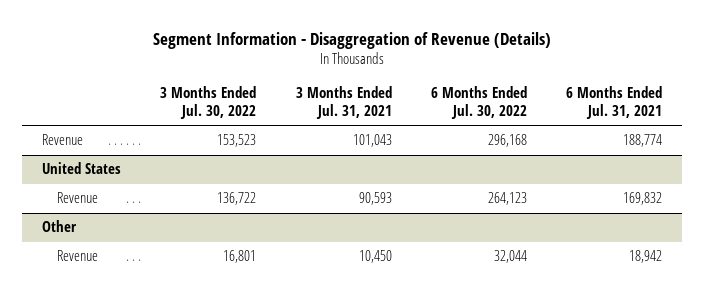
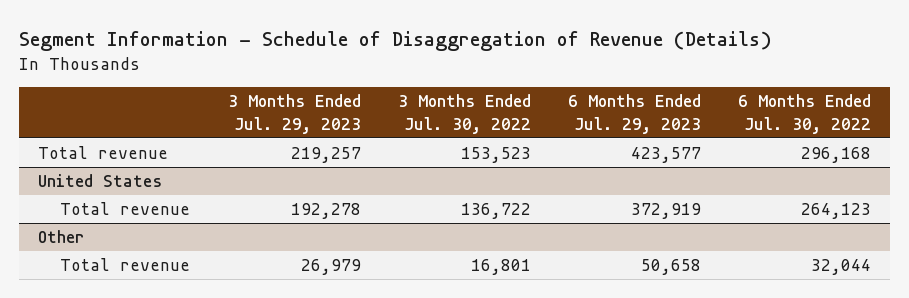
- Segment Information - Disaggregation of Revenue (Details)
+ Segment Information - Schedule of Disaggregation of Revenue (Details)
- | 3 Months Ended Jul. 30, 2022 | 3 Months Ended Jul. 31, 2021 | 6 Months Ended Jul. 30, 2022 | 6 Months Ended Jul. 31, 2021
+ | 3 Months Ended Jul. 29, 2023 | 3 Months Ended Jul. 30, 2022 | 6 Months Ended Jul. 29, 2023 | 6 Months Ended Jul. 30, 2022
- Revenue | 153,523 | 101,043 | 296,168 | 188,774
+ Total revenue | 219,257 | 153,523 | 423,577 | 296,168
@ United States
- Revenue | 136,722 | 90,593 | 264,123 | 169,832
+ Total revenue | 192,278 | 136,722 | 372,919 | 264,123
@ Other
- Revenue | 16,801 | 10,450 | 32,044 | 18,942
+ Total revenue | 26,979 | 16,801 | 50,658 | 32,044

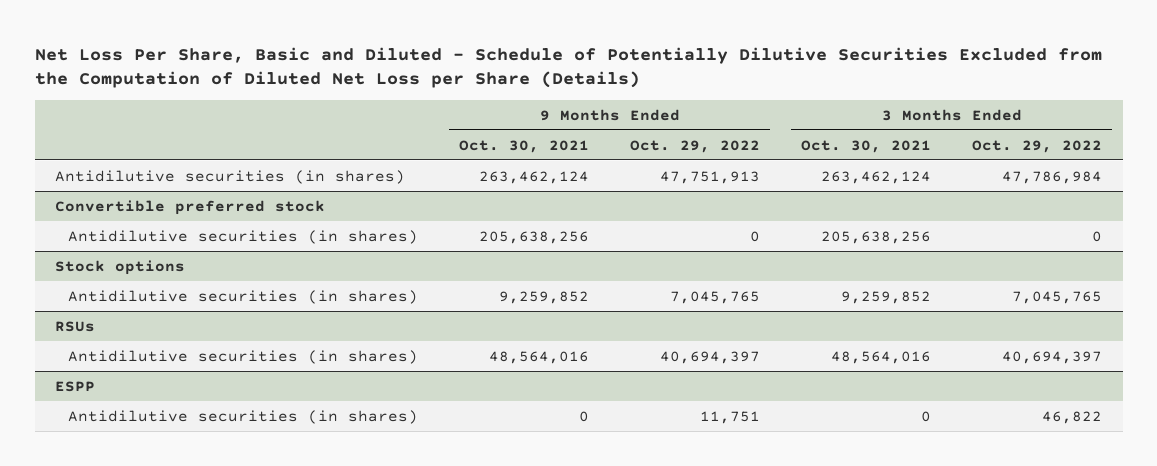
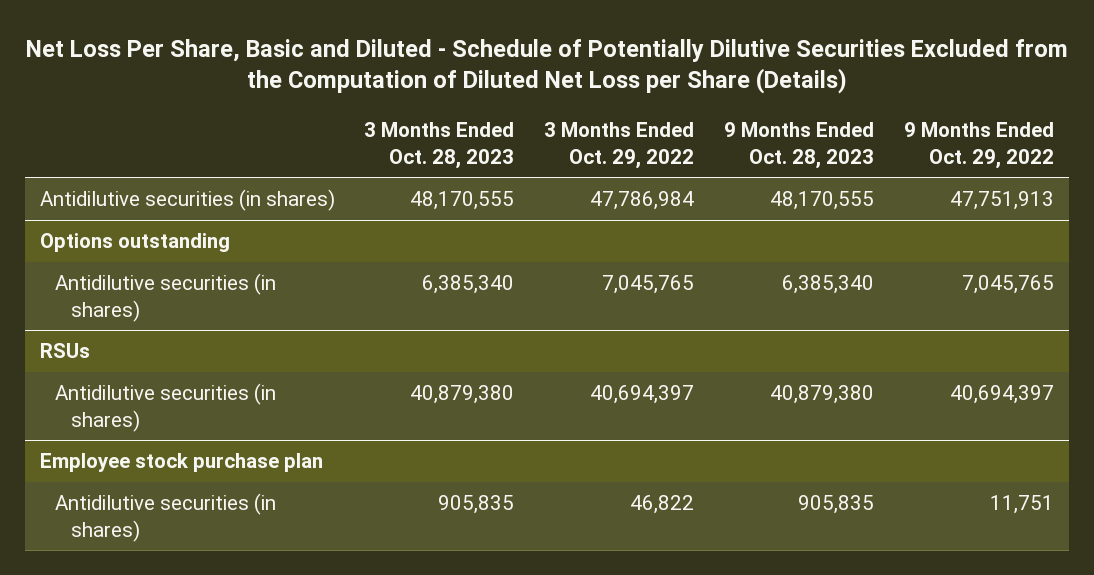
- | 9 Months Ended Oct. 30, 2021 | 9 Months Ended Oct. 29, 2022 | 3 Months Ended Oct. 30, 2021 | 3 Months Ended Oct. 29, 2022
+ | 3 Months Ended Oct. 28, 2023 | 3 Months Ended Oct. 29, 2022 | 9 Months Ended Oct. 28, 2023 | 9 Months Ended Oct. 29, 2022
- Convertible preferred stock
- Antidilutive securities (in shares) | 205,638,256 | 0 | 205,638,256 | 0
- Stock options
+ Options outstanding
- ESPP
+ Employee stock purchase plan

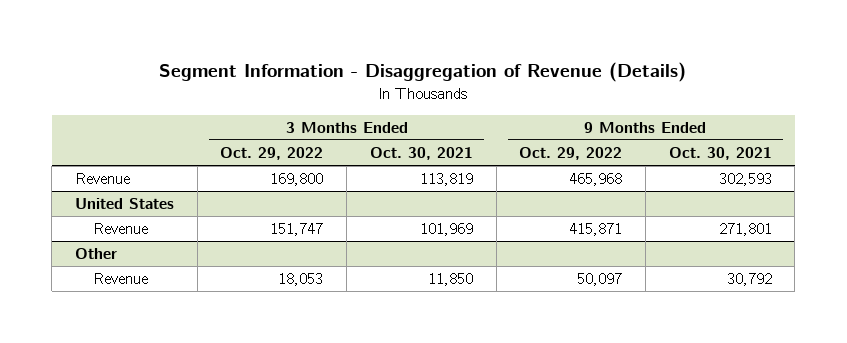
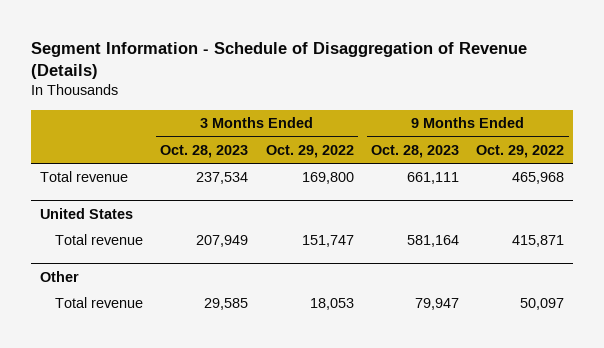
- Segment Information - Disaggregation of Revenue (Details)
+ Segment Information - Schedule of Disaggregation of Revenue (Details)
- | 3 Months Ended Oct. 29, 2022 | 3 Months Ended Oct. 30, 2021 | 9 Months Ended Oct. 29, 2022 | 9 Months Ended Oct. 30, 2021
+ | 3 Months Ended Oct. 28, 2023 | 3 Months Ended Oct. 29, 2022 | 9 Months Ended Oct. 28, 2023 | 9 Months Ended Oct. 29, 2022
- Revenue | 169,800 | 113,819 | 465,968 | 302,593
+ Total revenue | 237,534 | 169,800 | 661,111 | 465,968
@ United States
- Revenue | 151,747 | 101,969 | 415,871 | 271,801
+ Total revenue | 207,949 | 151,747 | 581,164 | 415,871
@ Other
- Revenue | 18,053 | 11,850 | 50,097 | 30,792
+ Total revenue | 29,585 | 18,053 | 79,947 | 50,097

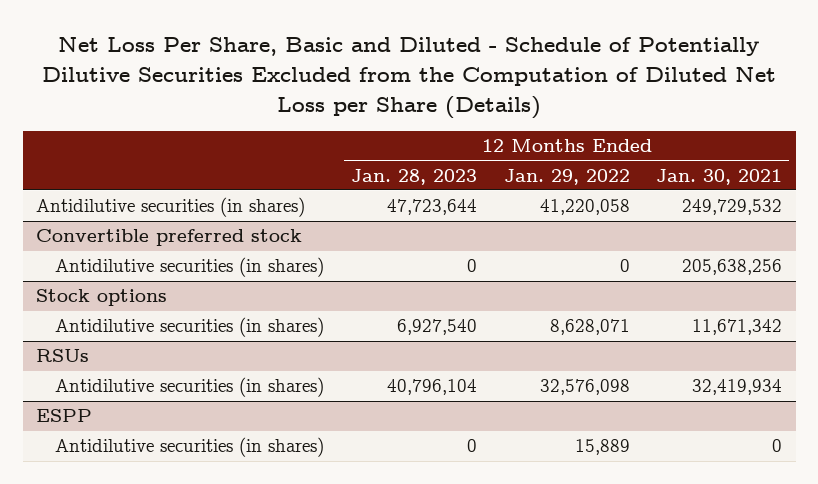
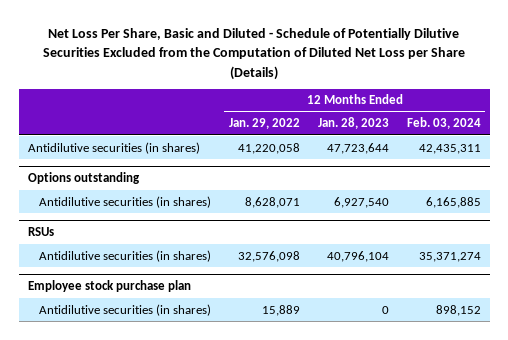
- | 12 Months Ended Jan. 28, 2023 | 12 Months Ended Jan. 29, 2022 | 12 Months Ended Jan. 30, 2021
+ | 12 Months Ended Jan. 29, 2022 | 12 Months Ended Jan. 28, 2023 | 12 Months Ended Feb. 03, 2024
- Convertible preferred stock
- Antidilutive securities (in shares) | 0 | 0 | 205,638,256
- Stock options
+ Options outstanding
- ESPP
+ Employee stock purchase plan

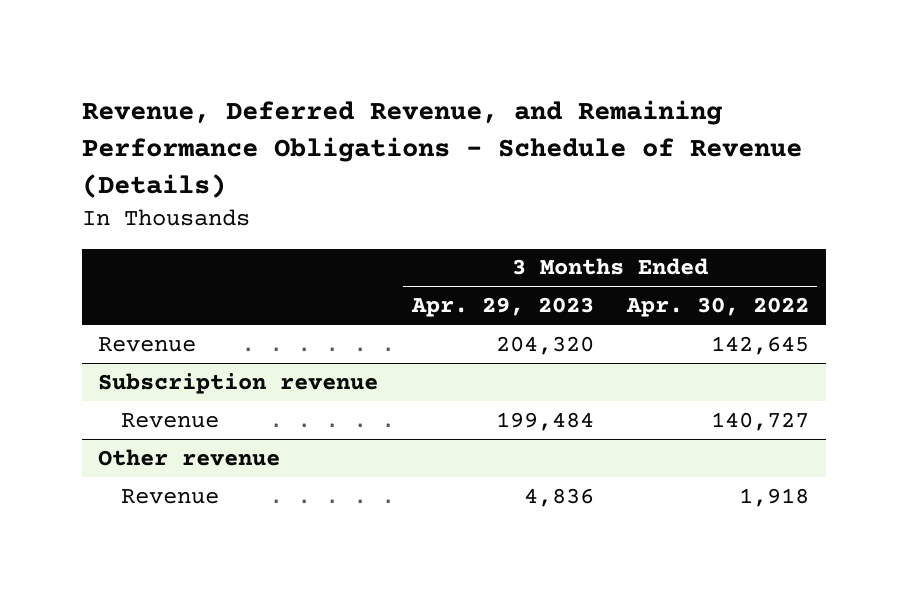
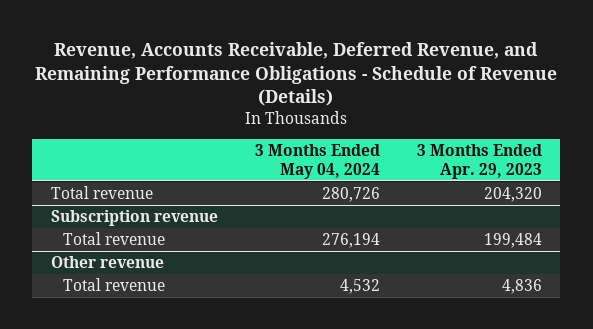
- Revenue, Deferred Revenue, and Remaining Performance Obligations - Schedule of Revenue (Details)
+ Revenue, Accounts Receivable, Deferred Revenue, and Remaining Performance Obligations - Schedule of Revenue (Details)
- | 3 Months Ended Apr. 29, 2023 | 3 Months Ended Apr. 30, 2022
+ | 3 Months Ended May 04, 2024 | 3 Months Ended Apr. 29, 2023
- Revenue | 204,320 | 142,645
+ Total revenue | 280,726 | 204,320
@ Subscription revenue
- Revenue | 199,484 | 140,727
+ Total revenue | 276,194 | 199,484
@ Other revenue
- Revenue | 4,836 | 1,918
+ Total revenue | 4,532 | 4,836

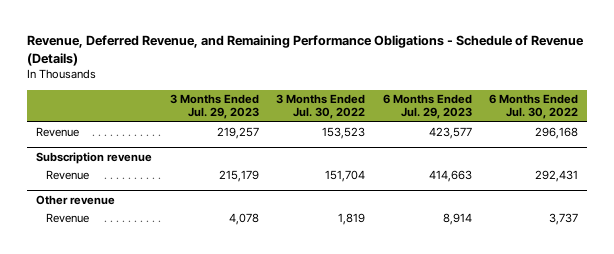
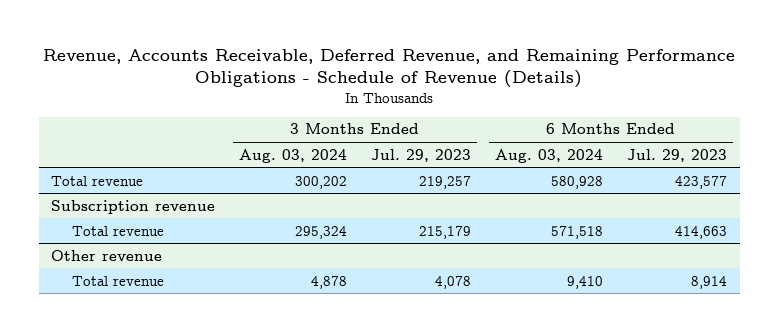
- Revenue, Deferred Revenue, and Remaining Performance Obligations - Schedule of Revenue (Details)
+ Revenue, Accounts Receivable, Deferred Revenue, and Remaining Performance Obligations - Schedule of Revenue (Details)
- | 3 Months Ended Jul. 29, 2023 | 3 Months Ended Jul. 30, 2022 | 6 Months Ended Jul. 29, 2023 | 6 Months Ended Jul. 30, 2022
+ | 3 Months Ended Aug. 03, 2024 | 3 Months Ended Jul. 29, 2023 | 6 Months Ended Aug. 03, 2024 | 6 Months Ended Jul. 29, 2023
- Revenue | 219,257 | 153,523 | 423,577 | 296,168
+ Total revenue | 300,202 | 219,257 | 580,928 | 423,577
@ Subscription revenue
- Revenue | 215,179 | 151,704 | 414,663 | 292,431
+ Total revenue | 295,324 | 215,179 | 571,518 | 414,663
@ Other revenue
- Revenue | 4,078 | 1,819 | 8,914 | 3,737
+ Total revenue | 4,878 | 4,078 | 9,410 | 8,914

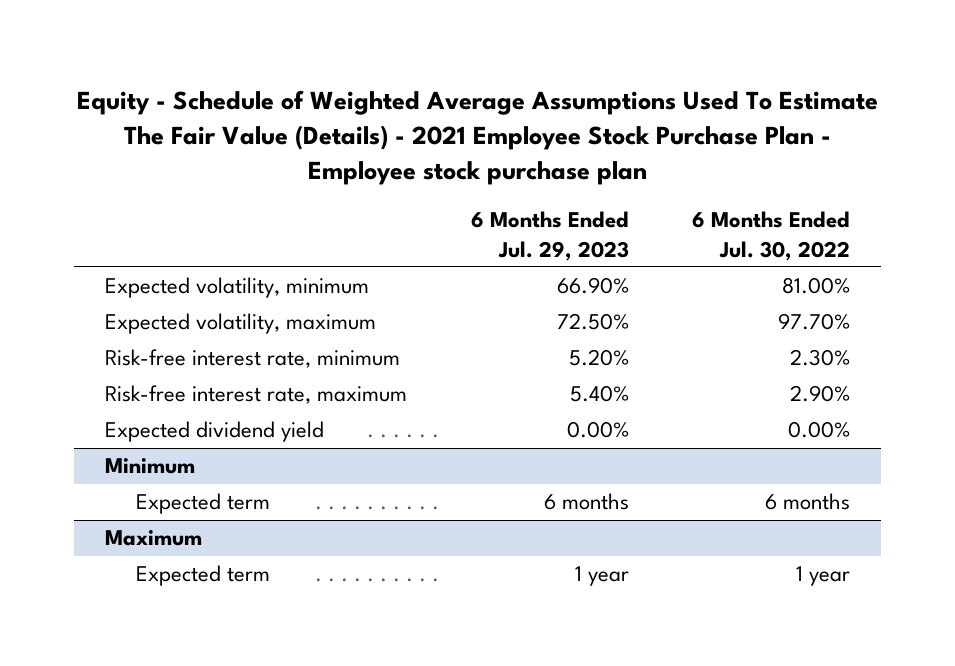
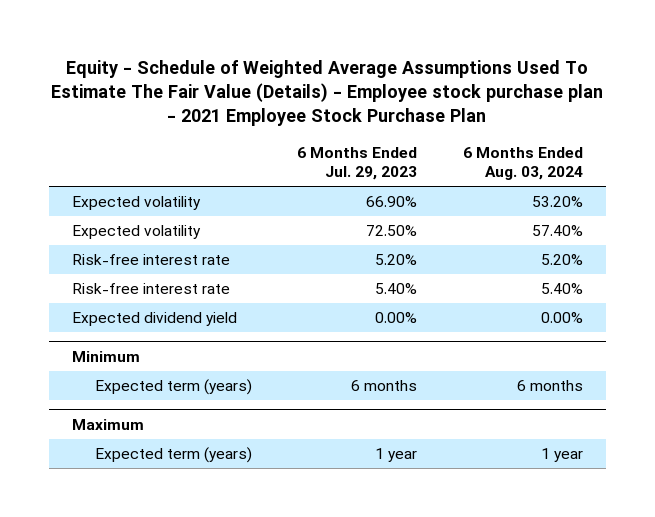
- Equity - Schedule of Weighted Average Assumptions Used To Estimate The Fair Value (Details) - 2021 Employee Stock Purchase Plan - Employee stock purchase plan
+ Equity - Schedule of Weighted Average Assumptions Used To Estimate The Fair Value (Details) - Employee stock purchase plan - 2021 Employee Stock Purchase Plan
- | 6 Months Ended Jul. 29, 2023 | 6 Months Ended Jul. 30, 2022
+ | 6 Months Ended Jul. 29, 2023 | 6 Months Ended Aug. 03, 2024
- Expected volatility, minimum | 66.90% | 81.00%
- Expected volatility, maximum | 72.50% | 97.70%
- Risk-free interest rate, minimum | 5.20% | 2.30%
- Risk-free interest rate, maximum | 5.40% | 2.90%
+ Expected volatility | 66.90% | 53.20%
+ Expected volatility | 72.50% | 57.40%
+ Risk-free interest rate | 5.20% | 5.20%
+ Risk-free interest rate | 5.40% | 5.40%
@ Minimum
- Expected term | 6 months | 6 months
+ Expected term (years) | 6 months | 6 months
@ Maximum
- Expected term | 1 year | 1 year
+ Expected term (years) | 1 year | 1 year

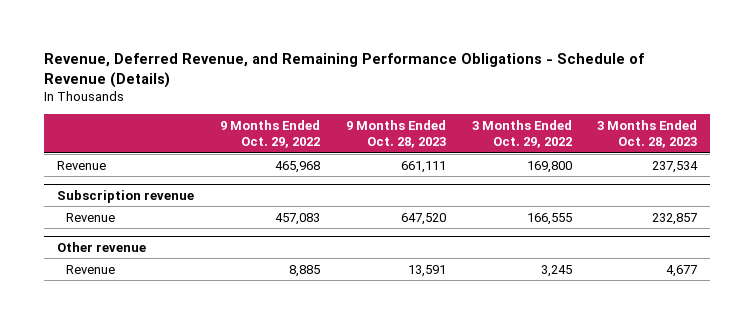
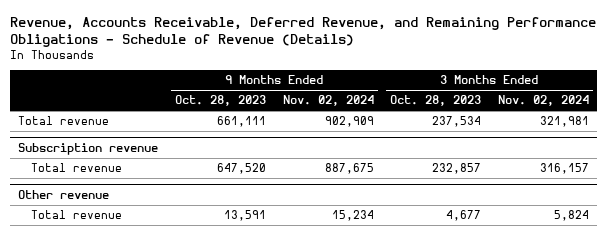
- Revenue, Deferred Revenue, and Remaining Performance Obligations - Schedule of Revenue (Details)
+ Revenue, Accounts Receivable, Deferred Revenue, and Remaining Performance Obligations - Schedule of Revenue (Details)
- | 9 Months Ended Oct. 29, 2022 | 9 Months Ended Oct. 28, 2023 | 3 Months Ended Oct. 29, 2022 | 3 Months Ended Oct. 28, 2023
+ | 9 Months Ended Oct. 28, 2023 | 9 Months Ended Nov. 02, 2024 | 3 Months Ended Oct. 28, 2023 | 3 Months Ended Nov. 02, 2024
- Revenue | 465,968 | 661,111 | 169,800 | 237,534
+ Total revenue | 661,111 | 902,909 | 237,534 | 321,981
@ Subscription revenue
- Revenue | 457,083 | 647,520 | 166,555 | 232,857
+ Total revenue | 647,520 | 887,675 | 232,857 | 316,157
@ Other revenue
- Revenue | 8,885 | 13,591 | 3,245 | 4,677
+ Total revenue | 13,591 | 15,234 | 4,677 | 5,824

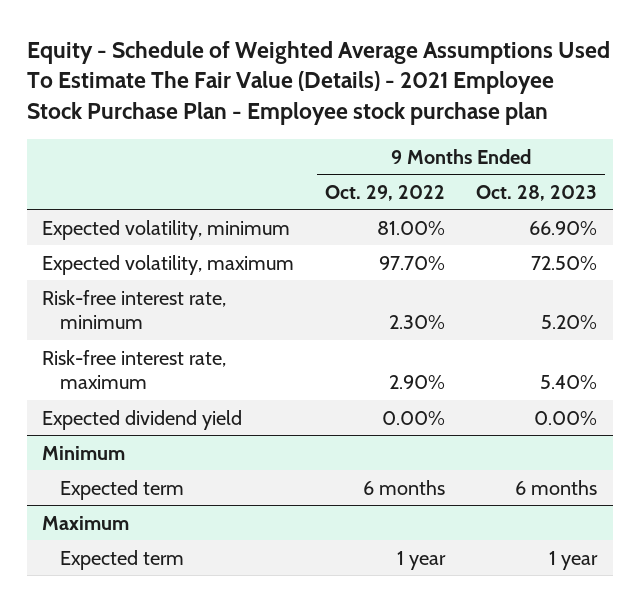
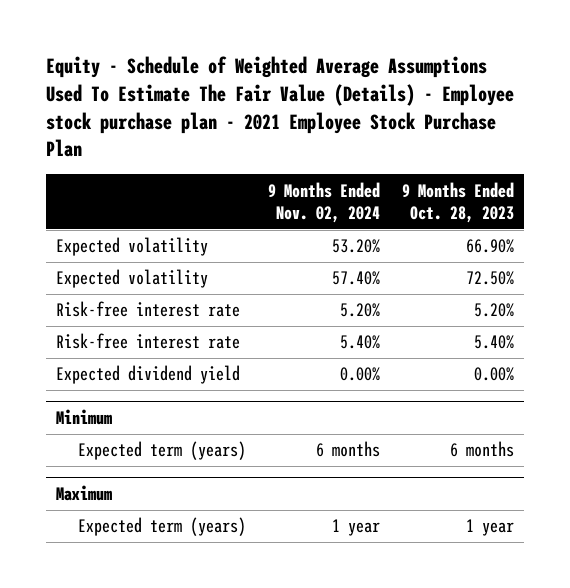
- Equity - Schedule of Weighted Average Assumptions Used To Estimate The Fair Value (Details) - 2021 Employee Stock Purchase Plan - Employee stock purchase plan
+ Equity - Schedule of Weighted Average Assumptions Used To Estimate The Fair Value (Details) - Employee stock purchase plan - 2021 Employee Stock Purchase Plan
- | 9 Months Ended Oct. 29, 2022 | 9 Months Ended Oct. 28, 2023
+ | 9 Months Ended Nov. 02, 2024 | 9 Months Ended Oct. 28, 2023
- Expected volatility, minimum | 81.00% | 66.90%
- Expected volatility, maximum | 97.70% | 72.50%
- Risk-free interest rate, minimum | 2.30% | 5.20%
- Risk-free interest rate, maximum | 2.90% | 5.40%
+ Expected volatility | 53.20% | 66.90%
+ Expected volatility | 57.40% | 72.50%
+ Risk-free interest rate | 5.20% | 5.20%
+ Risk-free interest rate | 5.40% | 5.40%
@ Minimum
- Expected term | 6 months | 6 months
+ Expected term (years) | 6 months | 6 months
@ Maximum
- Expected term | 1 year | 1 year
+ Expected term (years) | 1 year | 1 year

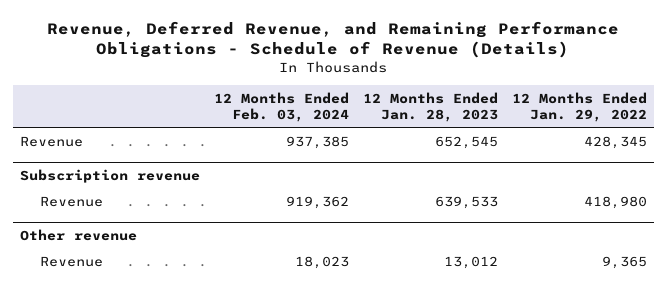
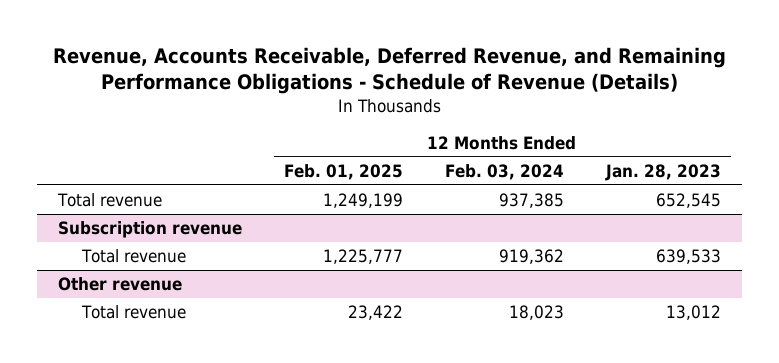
- Revenue, Deferred Revenue, and Remaining Performance Obligations - Schedule of Revenue (Details)
+ Revenue, Accounts Receivable, Deferred Revenue, and Remaining Performance Obligations - Schedule of Revenue (Details)
- | 12 Months Ended Feb. 03, 2024 | 12 Months Ended Jan. 28, 2023 | 12 Months Ended Jan. 29, 2022
+ | 12 Months Ended Feb. 01, 2025 | 12 Months Ended Feb. 03, 2024 | 12 Months Ended Jan. 28, 2023
- Revenue | 937,385 | 652,545 | 428,345
+ Total revenue | 1,249,199 | 937,385 | 652,545
@ Subscription revenue
- Revenue | 919,362 | 639,533 | 418,980
+ Total revenue | 1,225,777 | 919,362 | 639,533
@ Other revenue
- Revenue | 18,023 | 13,012 | 9,365
+ Total revenue | 23,422 | 18,023 | 13,012

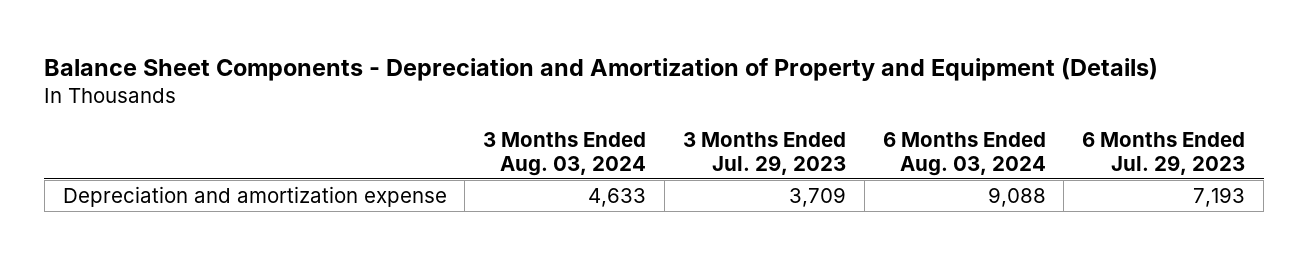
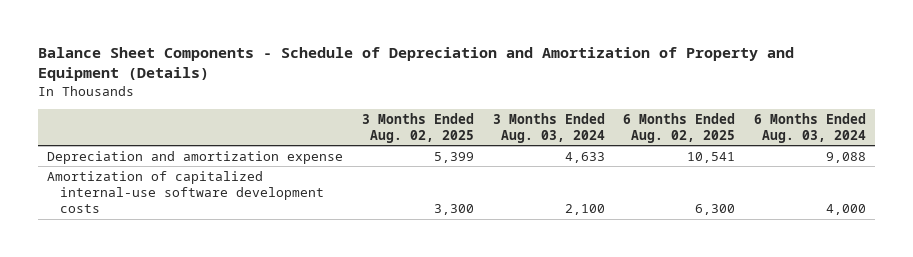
- Balance Sheet Components - Depreciation and Amortization of Property and Equipment (Details)
+ Balance Sheet Components - Schedule of Depreciation and Amortization of Property and Equipment (Details)
- | 3 Months Ended Aug. 03, 2024 | 3 Months Ended Jul. 29, 2023 | 6 Months Ended Aug. 03, 2024 | 6 Months Ended Jul. 29, 2023
+ | 3 Months Ended Aug. 02, 2025 | 3 Months Ended Aug. 03, 2024 | 6 Months Ended Aug. 02, 2025 | 6 Months Ended Aug. 03, 2024
+ Amortization of capitalized internal-use software development costs | 3,300 | 2,100 | 6,300 | 4,000

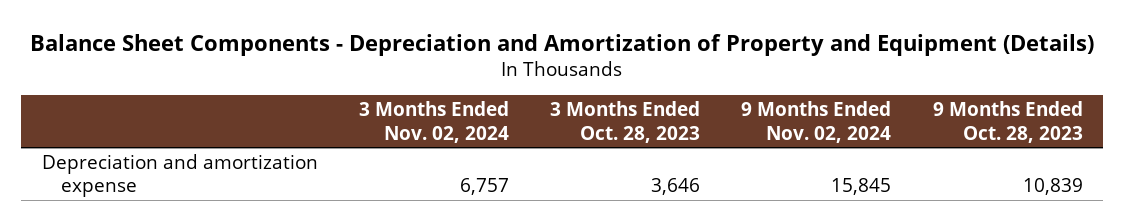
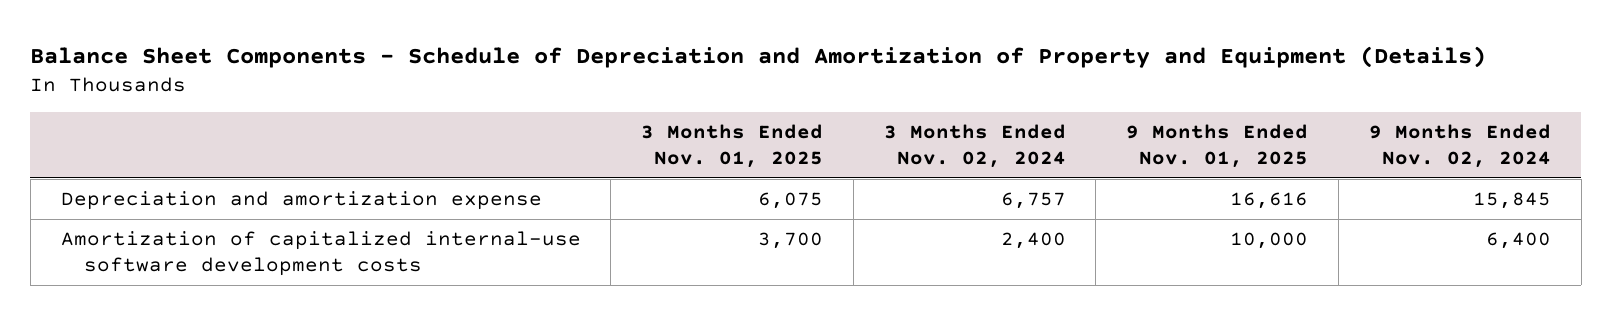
- Balance Sheet Components - Depreciation and Amortization of Property and Equipment (Details)
+ Balance Sheet Components - Schedule of Depreciation and Amortization of Property and Equipment (Details)
- | 3 Months Ended Nov. 02, 2024 | 3 Months Ended Oct. 28, 2023 | 9 Months Ended Nov. 02, 2024 | 9 Months Ended Oct. 28, 2023
+ | 3 Months Ended Nov. 01, 2025 | 3 Months Ended Nov. 02, 2024 | 9 Months Ended Nov. 01, 2025 | 9 Months Ended Nov. 02, 2024
+ Amortization of capitalized internal-use software development costs | 3,700 | 2,400 | 10,000 | 6,400

